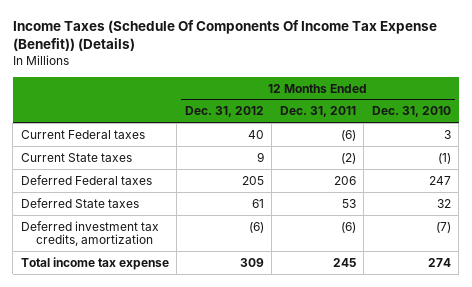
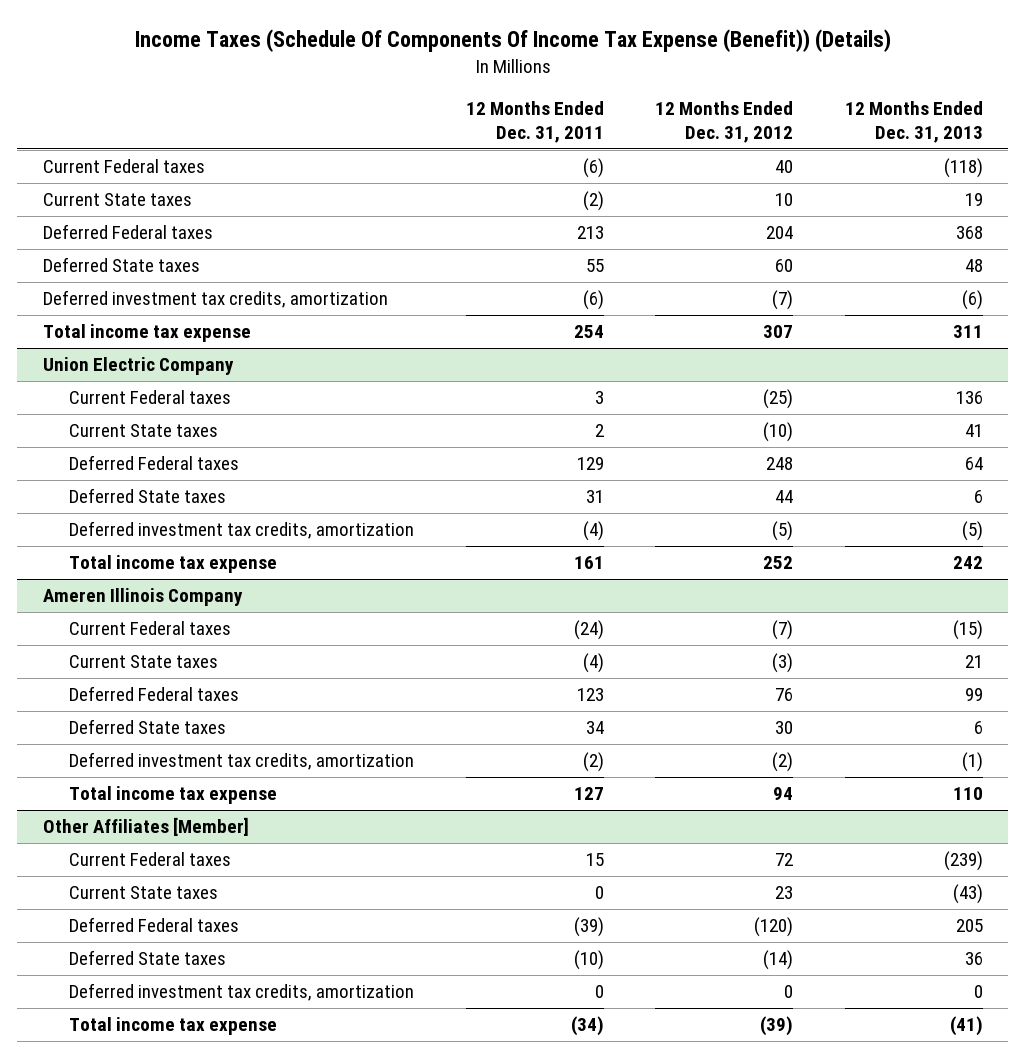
- | 12 Months Ended Dec. 31, 2012 | 12 Months Ended Dec. 31, 2011 | 12 Months Ended Dec. 31, 2010
+ | 12 Months Ended Dec. 31, 2011 | 12 Months Ended Dec. 31, 2012 | 12 Months Ended Dec. 31, 2013
- Current State taxes | 9 | (2) | (1)
- Deferred Federal taxes | 205 | 206 | 247
- Deferred State taxes | 61 | 53 | 32
- Deferred investment tax credits, amortization | (6) | (6) | (7)
- Total income tax expense | 309 | 245 | 274
+ Current State taxes | (2) | 10 | 19
+ Deferred Federal taxes | 213 | 204 | 368
+ Deferred State taxes | 55 | 60 | 48
+ Deferred investment tax credits, amortization | (6) | (7) | (6)
+ Total income tax expense | 254 | 307 | 311
+ Union Electric Company
+ Current Federal taxes | 3 | (25) | 136
+ Current State taxes | 2 | (10) | 41
+ Deferred Federal taxes | 129 | 248 | 64
+ Deferred State taxes | 31 | 44 | 6
+ Deferred investment tax credits, amortization | (4) | (5) | (5)
+ Total income tax expense | 161 | 252 | 242
+ Ameren Illinois Company
+ Current Federal taxes | (24) | (7) | (15)
+ Current State taxes | (4) | (3) | 21
+ Deferred Federal taxes | 123 | 76 | 99
+ Deferred State taxes | 34 | 30 | 6
+ Deferred investment tax credits, amortization | (2) | (2) | (1)
+ Total income tax expense | 127 | 94 | 110
+ Other Affiliates [Member]
+ Current Federal taxes | 15 | 72 | (239)
+ Current State taxes | 0 | 23 | (43)
+ Deferred Federal taxes | (39) | (120) | 205
+ Deferred State taxes | (10) | (14) | 36
+ Deferred investment tax credits, amortization | 0 | 0 | 0
+ Total income tax expense | (34) | (39) | (41)

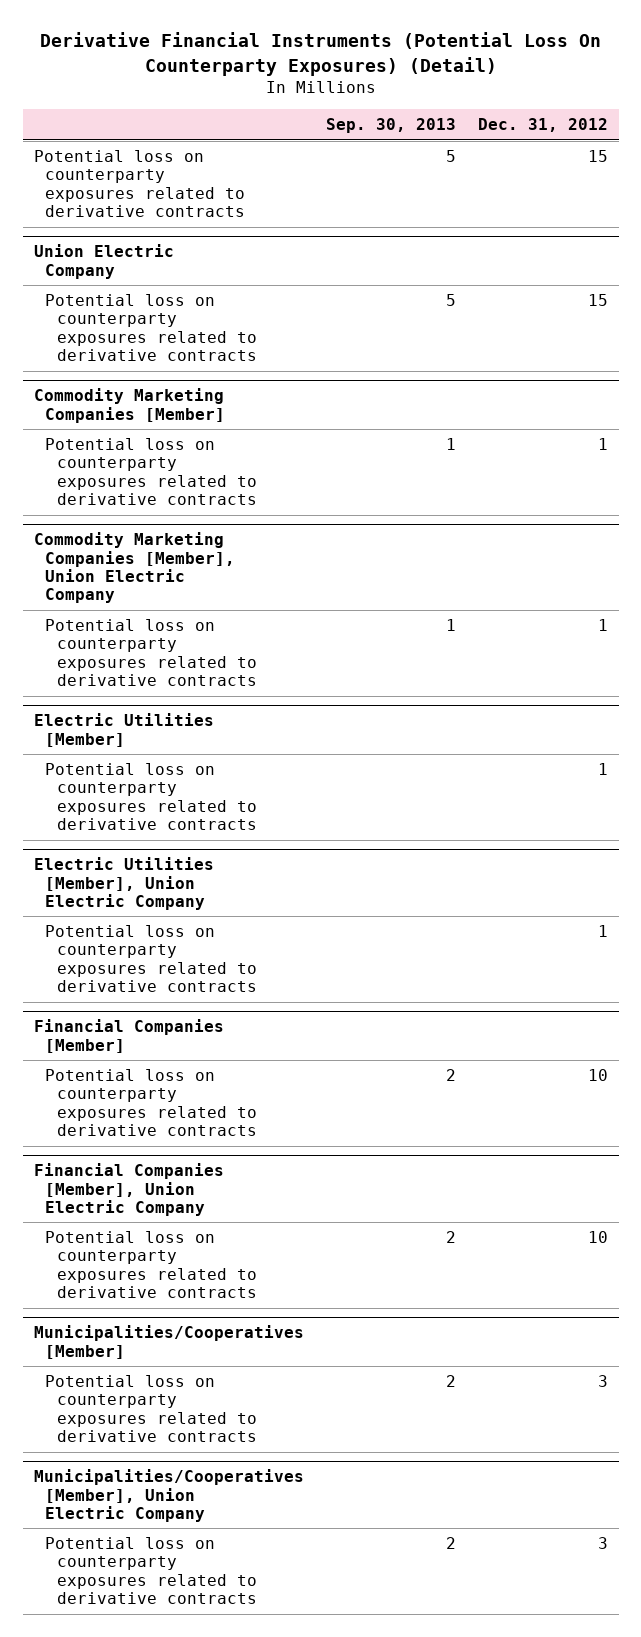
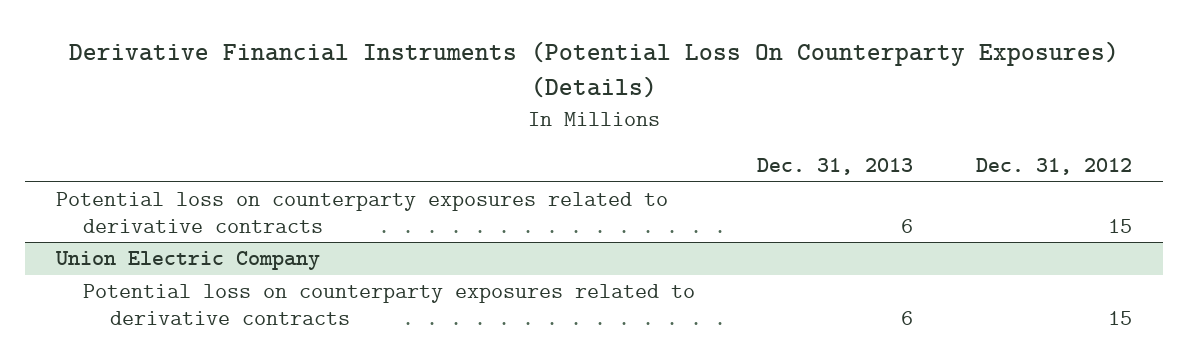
- Derivative Financial Instruments (Potential Loss On Counterparty Exposures) (Detail)
+ Derivative Financial Instruments (Potential Loss On Counterparty Exposures) (Details)
- | Sep. 30, 2013 | Dec. 31, 2012
+ | Dec. 31, 2013 | Dec. 31, 2012
- Commodity Marketing Companies [Member]
- Potential loss on counterparty exposures related to derivative contracts | 1 | 1
- Commodity Marketing Companies [Member], Union Electric Company
- Potential loss on counterparty exposures related to derivative contracts | 1 | 1
- Electric Utilities [Member]
- Potential loss on counterparty exposures related to derivative contracts | | 1
- Electric Utilities [Member], Union Electric Company
- Potential loss on counterparty exposures related to derivative contracts | | 1
- Financial Companies [Member]
- Potential loss on counterparty exposures related to derivative contracts | 2 | 10
- Financial Companies [Member], Union Electric Company
- Potential loss on counterparty exposures related to derivative contracts | 2 | 10
- Municipalities/Cooperatives [Member]
- Potential loss on counterparty exposures related to derivative contracts | 2 | 3
- Municipalities/Cooperatives [Member], Union Electric Company
- Potential loss on counterparty exposures related to derivative contracts | 2 | 3

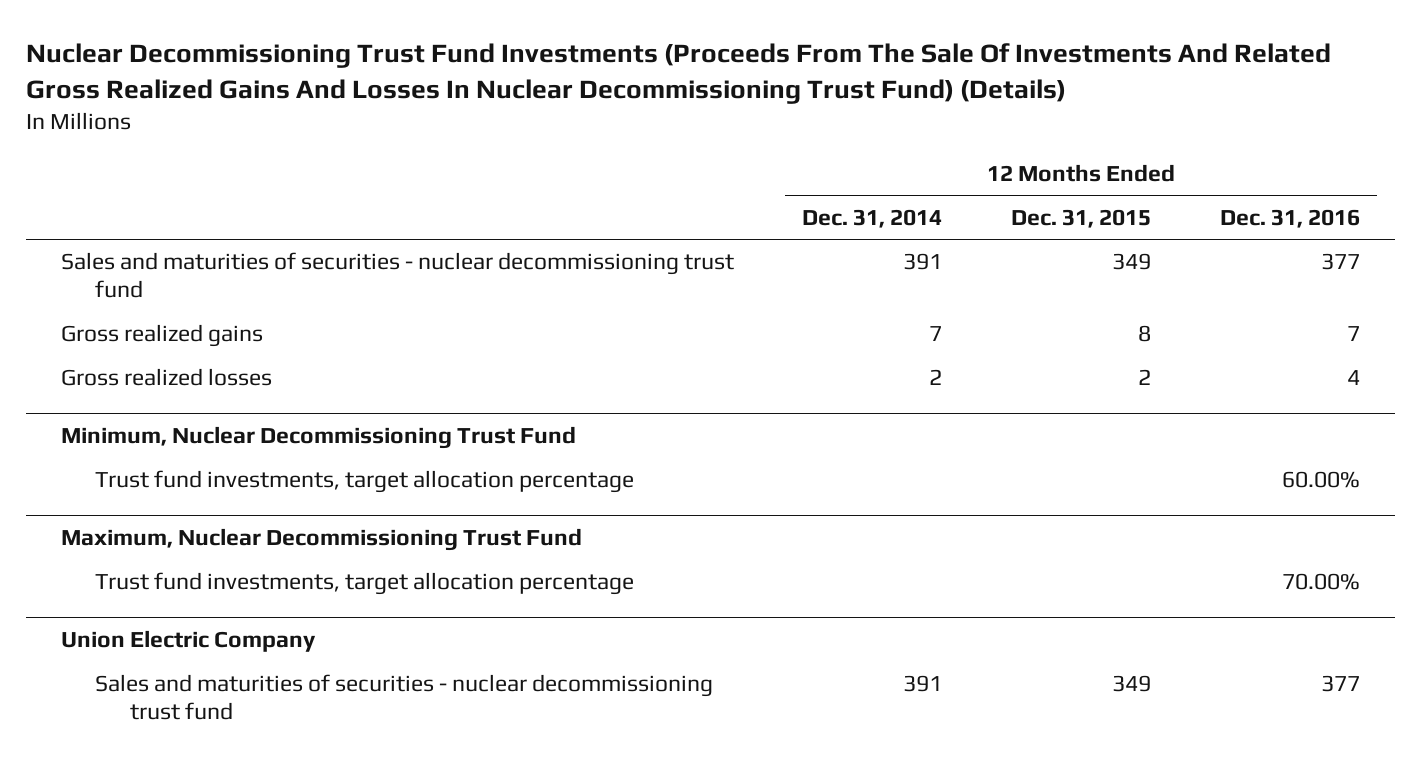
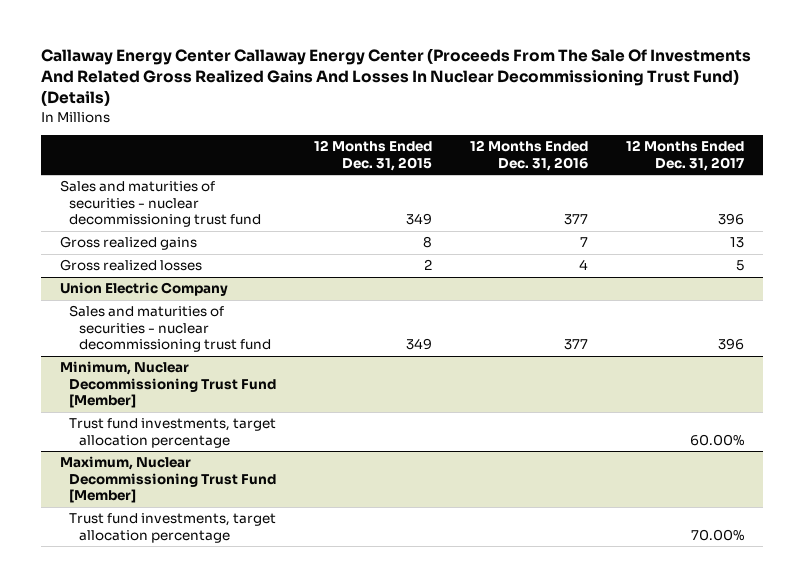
- Nuclear Decommissioning Trust Fund Investments (Proceeds From The Sale Of Investments And Related Gross Realized Gains And Losses In Nuclear Decommissioning Trust Fund) (Details)
+ Callaway Energy Center Callaway Energy Center (Proceeds From The Sale Of Investments And Related Gross Realized Gains And Losses In Nuclear Decommissioning Trust Fund) (Details)
- | 12 Months Ended Dec. 31, 2014 | 12 Months Ended Dec. 31, 2015 | 12 Months Ended Dec. 31, 2016
+ | 12 Months Ended Dec. 31, 2015 | 12 Months Ended Dec. 31, 2016 | 12 Months Ended Dec. 31, 2017
- Minimum, Nuclear Decommissioning Trust Fund
- Trust fund investments, target allocation percentage | | | 60.00%
- Maximum, Nuclear Decommissioning Trust Fund
- Trust fund investments, target allocation percentage | | | 70.00%
+ Minimum, Nuclear Decommissioning Trust Fund [Member]
+ Trust fund investments, target allocation percentage | | | 60.00%
+ Maximum, Nuclear Decommissioning Trust Fund [Member]
+ Trust fund investments, target allocation percentage | | | 70.00%

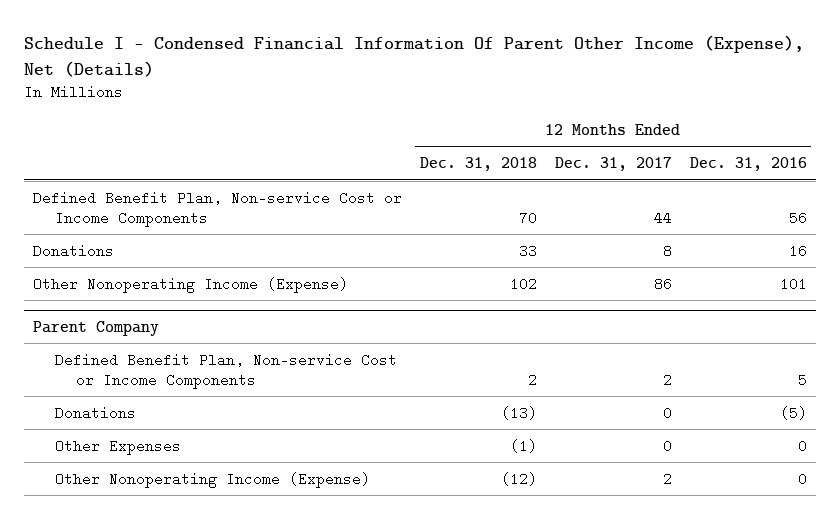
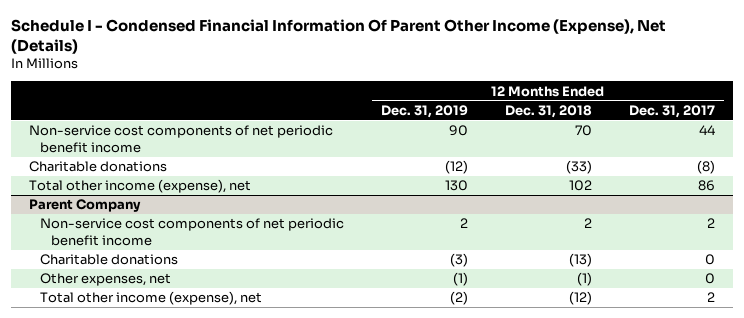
- | 12 Months Ended Dec. 31, 2018 | 12 Months Ended Dec. 31, 2017 | 12 Months Ended Dec. 31, 2016
+ | 12 Months Ended Dec. 31, 2019 | 12 Months Ended Dec. 31, 2018 | 12 Months Ended Dec. 31, 2017
- Defined Benefit Plan, Non-service Cost or Income Components | 70 | 44 | 56
- Donations | 33 | 8 | 16
- Other Nonoperating Income (Expense) | 102 | 86 | 101
+ Non-service cost components of net periodic benefit income | 90 | 70 | 44
+ Charitable donations | (12) | (33) | (8)
+ Total other income (expense), net | 130 | 102 | 86
@ Parent Company
- Defined Benefit Plan, Non-service Cost or Income Components | 2 | 2 | 5
- Donations | (13) | 0 | (5)
- Other Expenses | (1) | 0 | 0
- Other Nonoperating Income (Expense) | (12) | 2 | 0
+ Non-service cost components of net periodic benefit income | 2 | 2 | 2
+ Charitable donations | (3) | (13) | 0
+ Other expenses, net | (1) | (1) | 0
+ Total other income (expense), net | (2) | (12) | 2

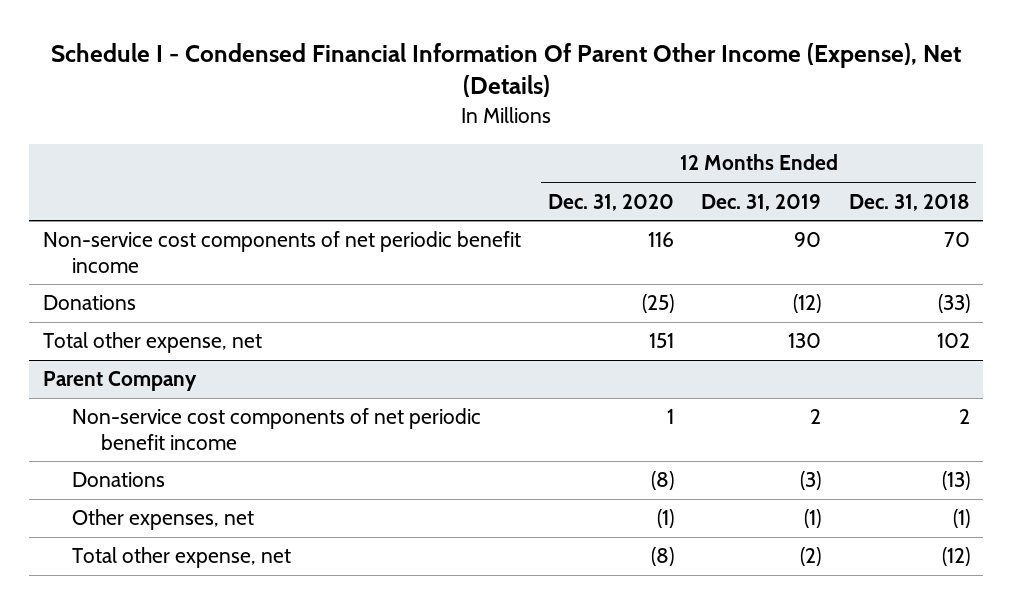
- | 12 Months Ended Dec. 31, 2019 | 12 Months Ended Dec. 31, 2018 | 12 Months Ended Dec. 31, 2017
+ | 12 Months Ended Dec. 31, 2020 | 12 Months Ended Dec. 31, 2019 | 12 Months Ended Dec. 31, 2018
- Charitable donations | (12) | (33) | (8)
- Total other income (expense), net | 130 | 102 | 86
+ Donations | (25) | (12) | (33)
+ Total other expense, net | 151 | 130 | 102
@ Parent Company
- Charitable donations | (3) | (13) | 0
+ Donations | (8) | (3) | (13)
- Total other income (expense), net | (2) | (12) | 2
+ Total other expense, net | (8) | (2) | (12)

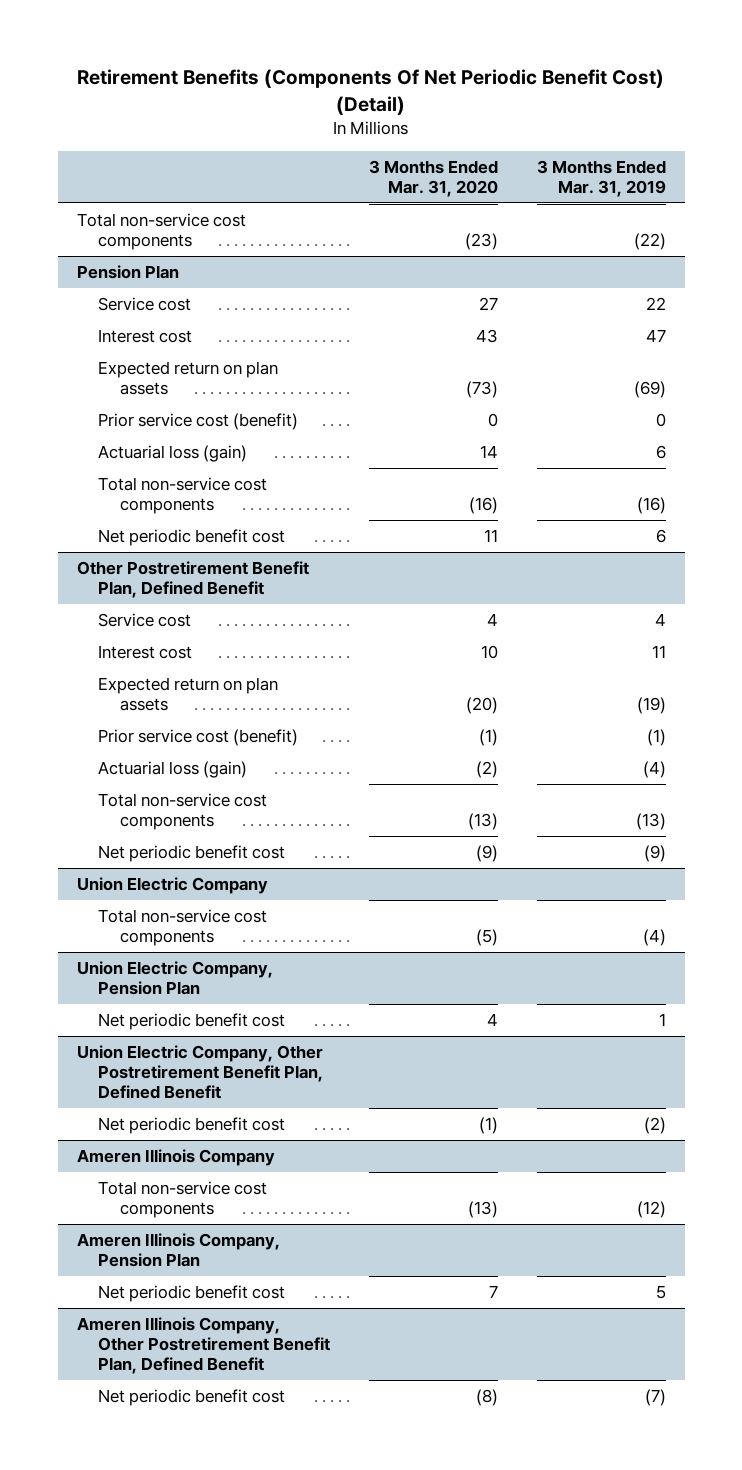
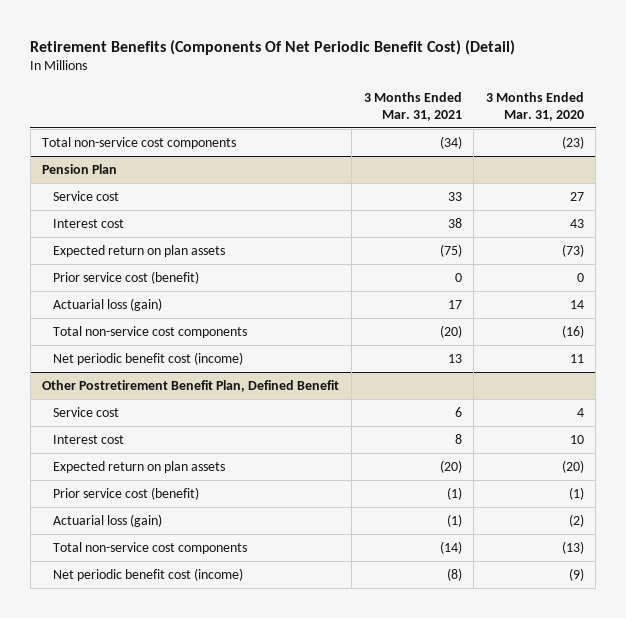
- | 3 Months Ended Mar. 31, 2020 | 3 Months Ended Mar. 31, 2019
+ | 3 Months Ended Mar. 31, 2021 | 3 Months Ended Mar. 31, 2020
@ Pension Plan
- Net periodic benefit cost | 11 | 6
+ Net periodic benefit cost (income) | 13 | 11
@ Other Postretirement Benefit Plan, Defined Benefit
- Net periodic benefit cost | (9) | (9)
- Union Electric Company
- Total non-service cost components | (5) | (4)
- Union Electric Company, Pension Plan
- Net periodic benefit cost | 4 | 1
- Union Electric Company, Other Postretirement Benefit Plan, Defined Benefit
- Net periodic benefit cost | (1) | (2)
- Ameren Illinois Company
- Total non-service cost components | (13) | (12)
- Ameren Illinois Company, Pension Plan
- Net periodic benefit cost | 7 | 5
- Ameren Illinois Company, Other Postretirement Benefit Plan, Defined Benefit
- Net periodic benefit cost | (8) | (7)
@ Other Postretirement Benefit Plan, Defined Benefit
+ Net periodic benefit cost (income) | (8) | (9)

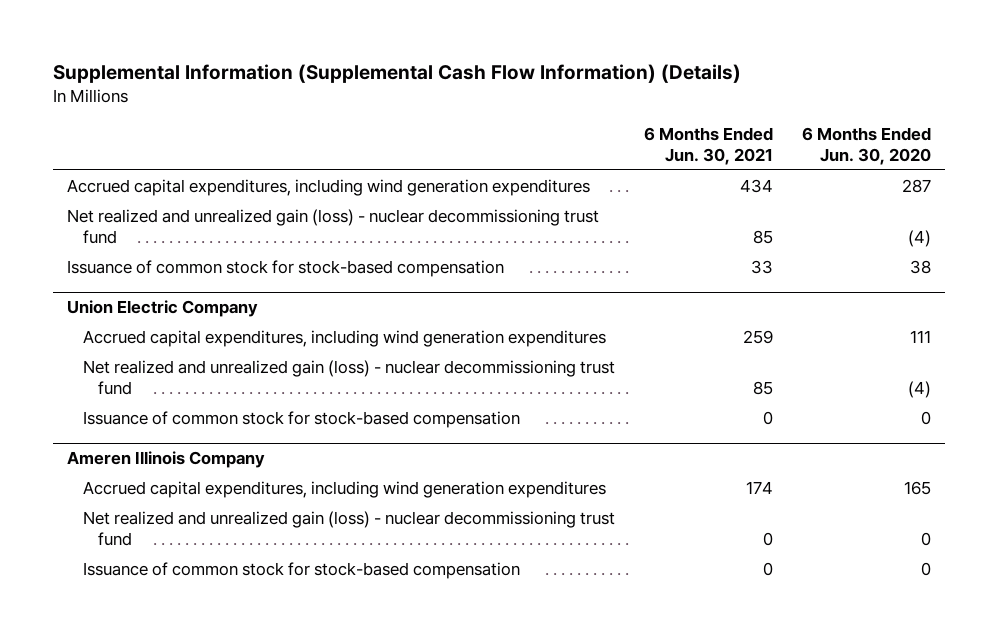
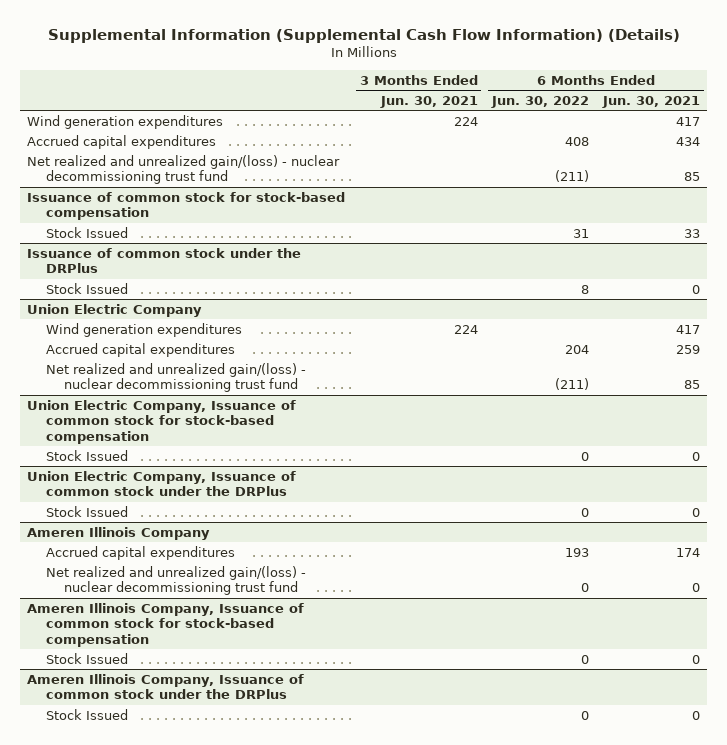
- | 6 Months Ended Jun. 30, 2021 | 6 Months Ended Jun. 30, 2020
+ | 3 Months Ended Jun. 30, 2021 | 6 Months Ended Jun. 30, 2022 | 6 Months Ended Jun. 30, 2021
- Accrued capital expenditures, including wind generation expenditures | 434 | 287
- Net realized and unrealized gain (loss) - nuclear decommissioning trust fund | 85 | (4)
- Issuance of common stock for stock-based compensation | 33 | 38
+ Wind generation expenditures | 224 | | 417
+ Accrued capital expenditures | | 408 | 434
+ Net realized and unrealized gain/(loss) - nuclear decommissioning trust fund | | (211) | 85
+ Issuance of common stock for stock-based compensation
+ Stock Issued | | 31 | 33
+ Issuance of common stock under the DRPlus
+ Stock Issued | | 8 | 0
@ Union Electric Company
- Accrued capital expenditures, including wind generation expenditures | 259 | 111
- Net realized and unrealized gain (loss) - nuclear decommissioning trust fund | 85 | (4)
- Issuance of common stock for stock-based compensation | 0 | 0
+ Wind generation expenditures | 224 | | 417
+ Accrued capital expenditures | | 204 | 259
+ Net realized and unrealized gain/(loss) - nuclear decommissioning trust fund | | (211) | 85
+ Union Electric Company, Issuance of common stock for stock-based compensation
+ Stock Issued | | 0 | 0
+ Union Electric Company, Issuance of common stock under the DRPlus
+ Stock Issued | | 0 | 0
@ Ameren Illinois Company
- Accrued capital expenditures, including wind generation expenditures | 174 | 165
- Net realized and unrealized gain (loss) - nuclear decommissioning trust fund | 0 | 0
- Issuance of common stock for stock-based compensation | 0 | 0
+ Accrued capital expenditures | | 193 | 174
+ Net realized and unrealized gain/(loss) - nuclear decommissioning trust fund | | 0 | 0
+ Ameren Illinois Company, Issuance of common stock for stock-based compensation
+ Stock Issued | | 0 | 0
+ Ameren Illinois Company, Issuance of common stock under the DRPlus
+ Stock Issued | | 0 | 0

